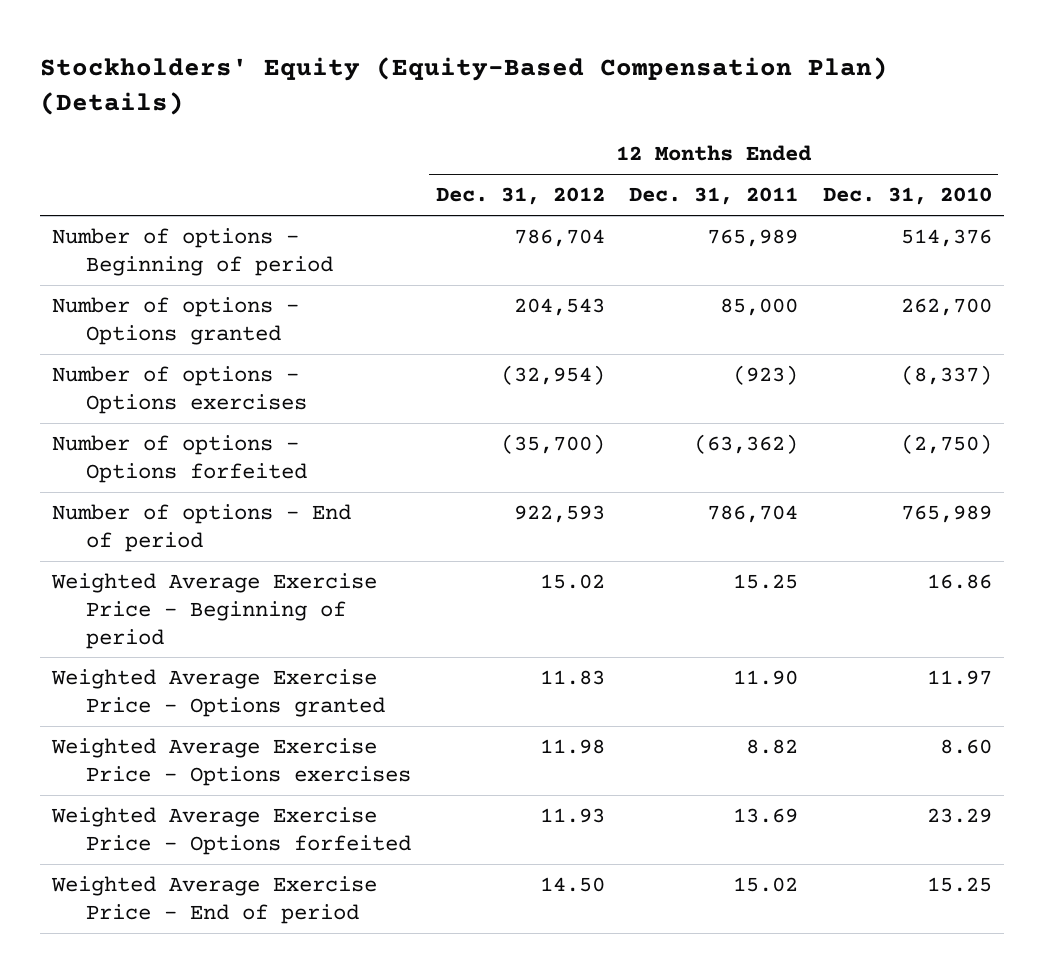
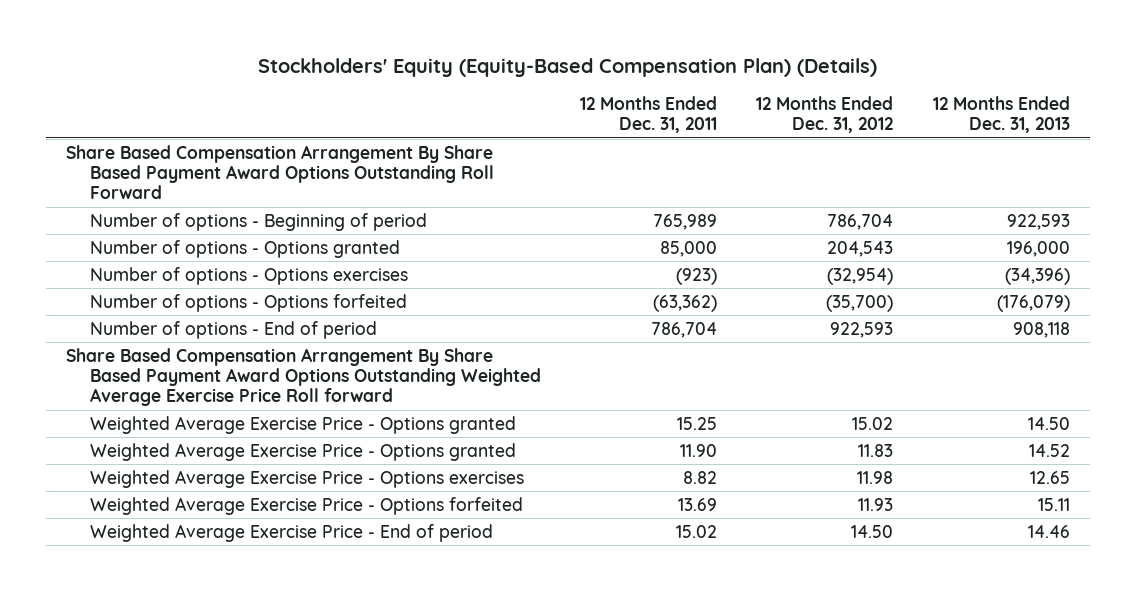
- | 12 Months Ended Dec. 31, 2012 | 12 Months Ended Dec. 31, 2011 | 12 Months Ended Dec. 31, 2010
+ | 12 Months Ended Dec. 31, 2011 | 12 Months Ended Dec. 31, 2012 | 12 Months Ended Dec. 31, 2013
+ Share Based Compensation Arrangement By Share Based Payment Award Options Outstanding Roll Forward
- Weighted Average Exercise Price - Beginning of period | 15.02 | 15.25 | 16.86
+ Share Based Compensation Arrangement By Share Based Payment Award Options Outstanding Weighted Average Exercise Price Roll forward
+ Weighted Average Exercise Price - Options granted | 15.25 | 15.02 | 14.50

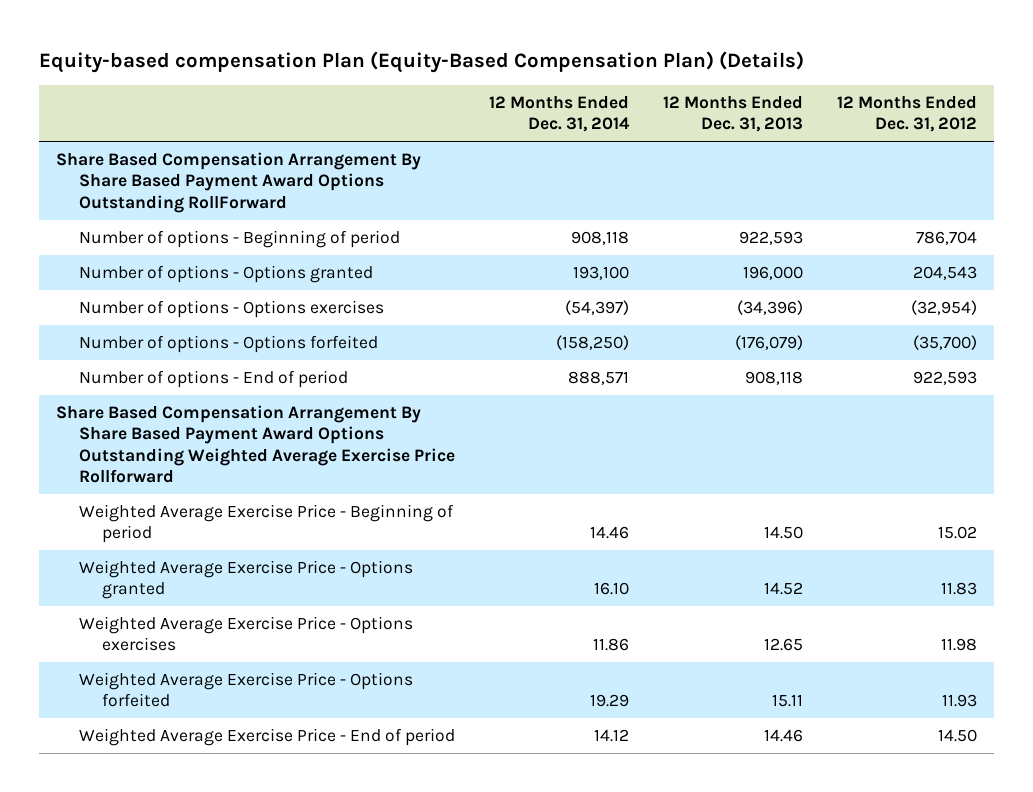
- Stockholders' Equity (Equity-Based Compensation Plan) (Details)
+ Equity-based compensation Plan (Equity-Based Compensation Plan) (Details)
- | 12 Months Ended Dec. 31, 2011 | 12 Months Ended Dec. 31, 2012 | 12 Months Ended Dec. 31, 2013
+ | 12 Months Ended Dec. 31, 2014 | 12 Months Ended Dec. 31, 2013 | 12 Months Ended Dec. 31, 2012
- Share Based Compensation Arrangement By Share Based Payment Award Options Outstanding Roll Forward
+ Share Based Compensation Arrangement By Share Based Payment Award Options Outstanding RollForward
- Share Based Compensation Arrangement By Share Based Payment Award Options Outstanding Weighted Average Exercise Price Roll forward
- Weighted Average Exercise Price - Options granted | 15.25 | 15.02 | 14.50
+ Share Based Compensation Arrangement By Share Based Payment Award Options Outstanding Weighted Average Exercise Price Rollforward
+ Weighted Average Exercise Price - Beginning of period | 14.46 | 14.50 | 15.02

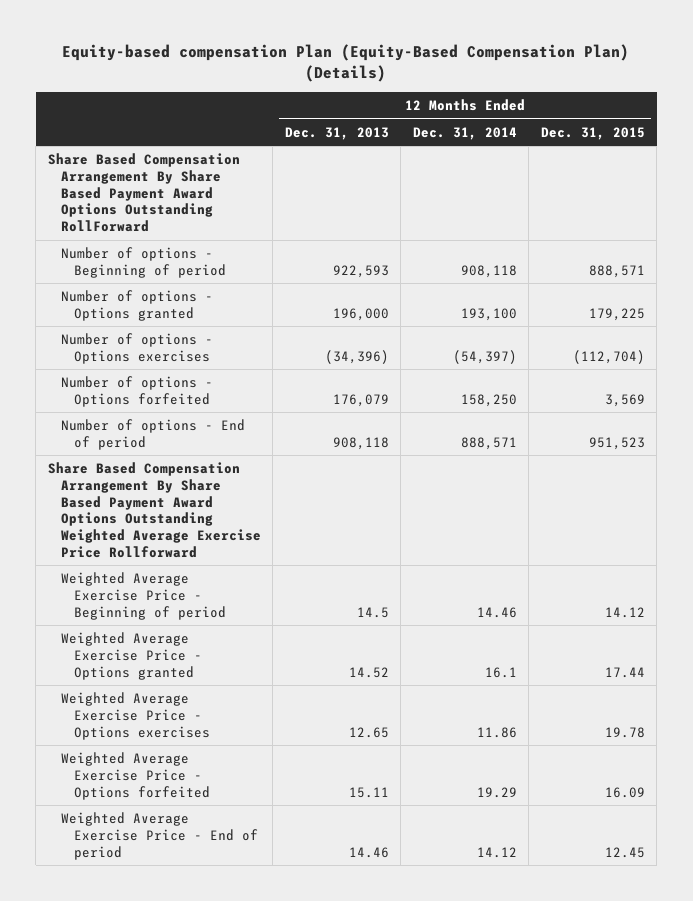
- | 12 Months Ended Dec. 31, 2014 | 12 Months Ended Dec. 31, 2013 | 12 Months Ended Dec. 31, 2012
+ | 12 Months Ended Dec. 31, 2013 | 12 Months Ended Dec. 31, 2014 | 12 Months Ended Dec. 31, 2015
- Number of options - Options forfeited | (158,250) | (176,079) | (35,700)
+ Number of options - Options forfeited | 176,079 | 158,250 | 3,569
- Weighted Average Exercise Price - Beginning of period | 14.46 | 14.50 | 15.02
- Weighted Average Exercise Price - Options granted | 16.10 | 14.52 | 11.83
+ Weighted Average Exercise Price - Beginning of period | 14.5 | 14.46 | 14.12
+ Weighted Average Exercise Price - Options granted | 14.52 | 16.1 | 17.44

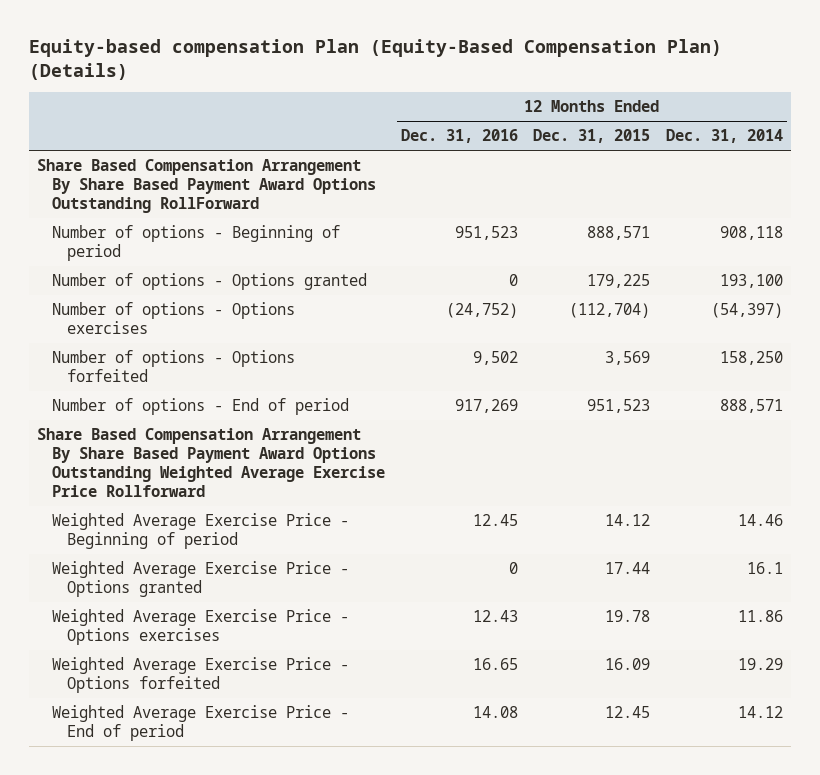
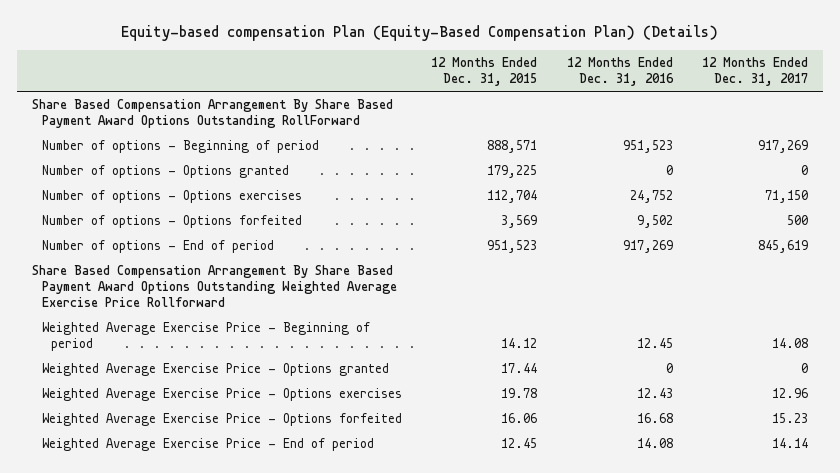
- | 12 Months Ended Dec. 31, 2016 | 12 Months Ended Dec. 31, 2015 | 12 Months Ended Dec. 31, 2014
+ | 12 Months Ended Dec. 31, 2015 | 12 Months Ended Dec. 31, 2016 | 12 Months Ended Dec. 31, 2017
- Number of options - Options exercises | (24,752) | (112,704) | (54,397)
+ Number of options - Options exercises | 112,704 | 24,752 | 71,150
- Weighted Average Exercise Price - Options forfeited | 16.65 | 16.09 | 19.29
+ Weighted Average Exercise Price - Options forfeited | 16.06 | 16.68 | 15.23

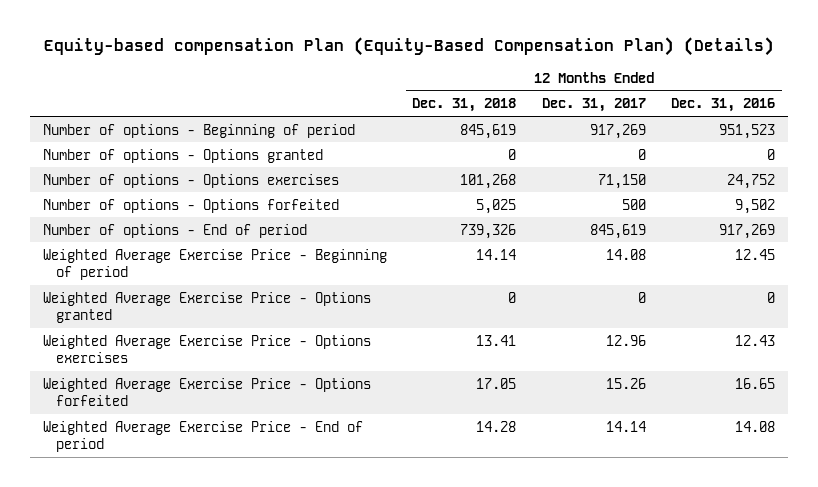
- | 12 Months Ended Dec. 31, 2015 | 12 Months Ended Dec. 31, 2016 | 12 Months Ended Dec. 31, 2017
+ | 12 Months Ended Dec. 31, 2018 | 12 Months Ended Dec. 31, 2017 | 12 Months Ended Dec. 31, 2016
- Share Based Compensation Arrangement By Share Based Payment Award Options Outstanding RollForward
- Share Based Compensation Arrangement By Share Based Payment Award Options Outstanding Weighted Average Exercise Price Rollforward
- Weighted Average Exercise Price - Options forfeited | 16.06 | 16.68 | 15.23
+ Weighted Average Exercise Price - Options forfeited | 17.05 | 15.26 | 16.65

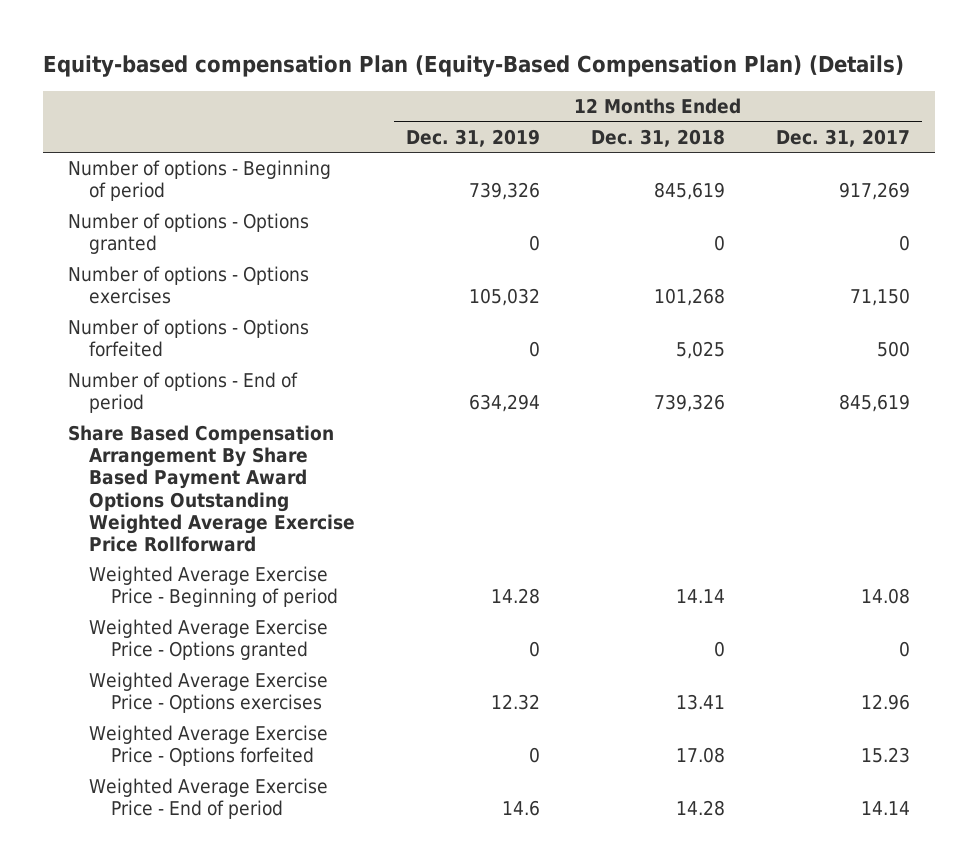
- | 12 Months Ended Dec. 31, 2018 | 12 Months Ended Dec. 31, 2017 | 12 Months Ended Dec. 31, 2016
+ | 12 Months Ended Dec. 31, 2019 | 12 Months Ended Dec. 31, 2018 | 12 Months Ended Dec. 31, 2017
+ Share Based Compensation Arrangement By Share Based Payment Award Options Outstanding Weighted Average Exercise Price Rollforward
- Weighted Average Exercise Price - Options forfeited | 17.05 | 15.26 | 16.65
+ Weighted Average Exercise Price - Options forfeited | 0 | 17.08 | 15.23

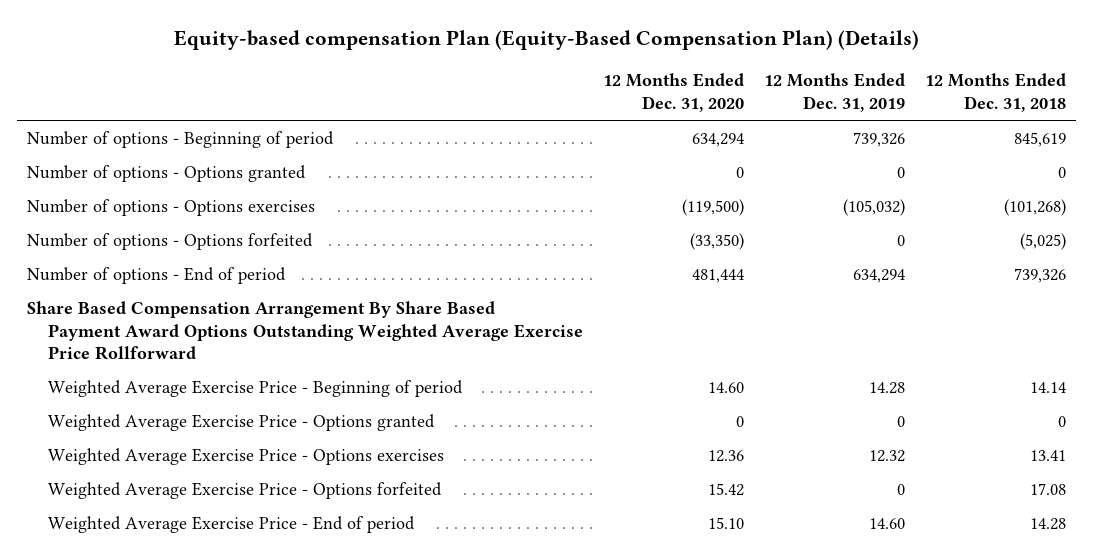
- | 12 Months Ended Dec. 31, 2019 | 12 Months Ended Dec. 31, 2018 | 12 Months Ended Dec. 31, 2017
+ | 12 Months Ended Dec. 31, 2020 | 12 Months Ended Dec. 31, 2019 | 12 Months Ended Dec. 31, 2018
- Number of options - Options exercises | 105,032 | 101,268 | 71,150
- Number of options - Options forfeited | 0 | 5,025 | 500
+ Number of options - Options exercises | (119,500) | (105,032) | (101,268)
+ Number of options - Options forfeited | (33,350) | 0 | (5,025)
- Weighted Average Exercise Price - End of period | 14.6 | 14.28 | 14.14
+ Weighted Average Exercise Price - End of period | 15.10 | 14.60 | 14.28

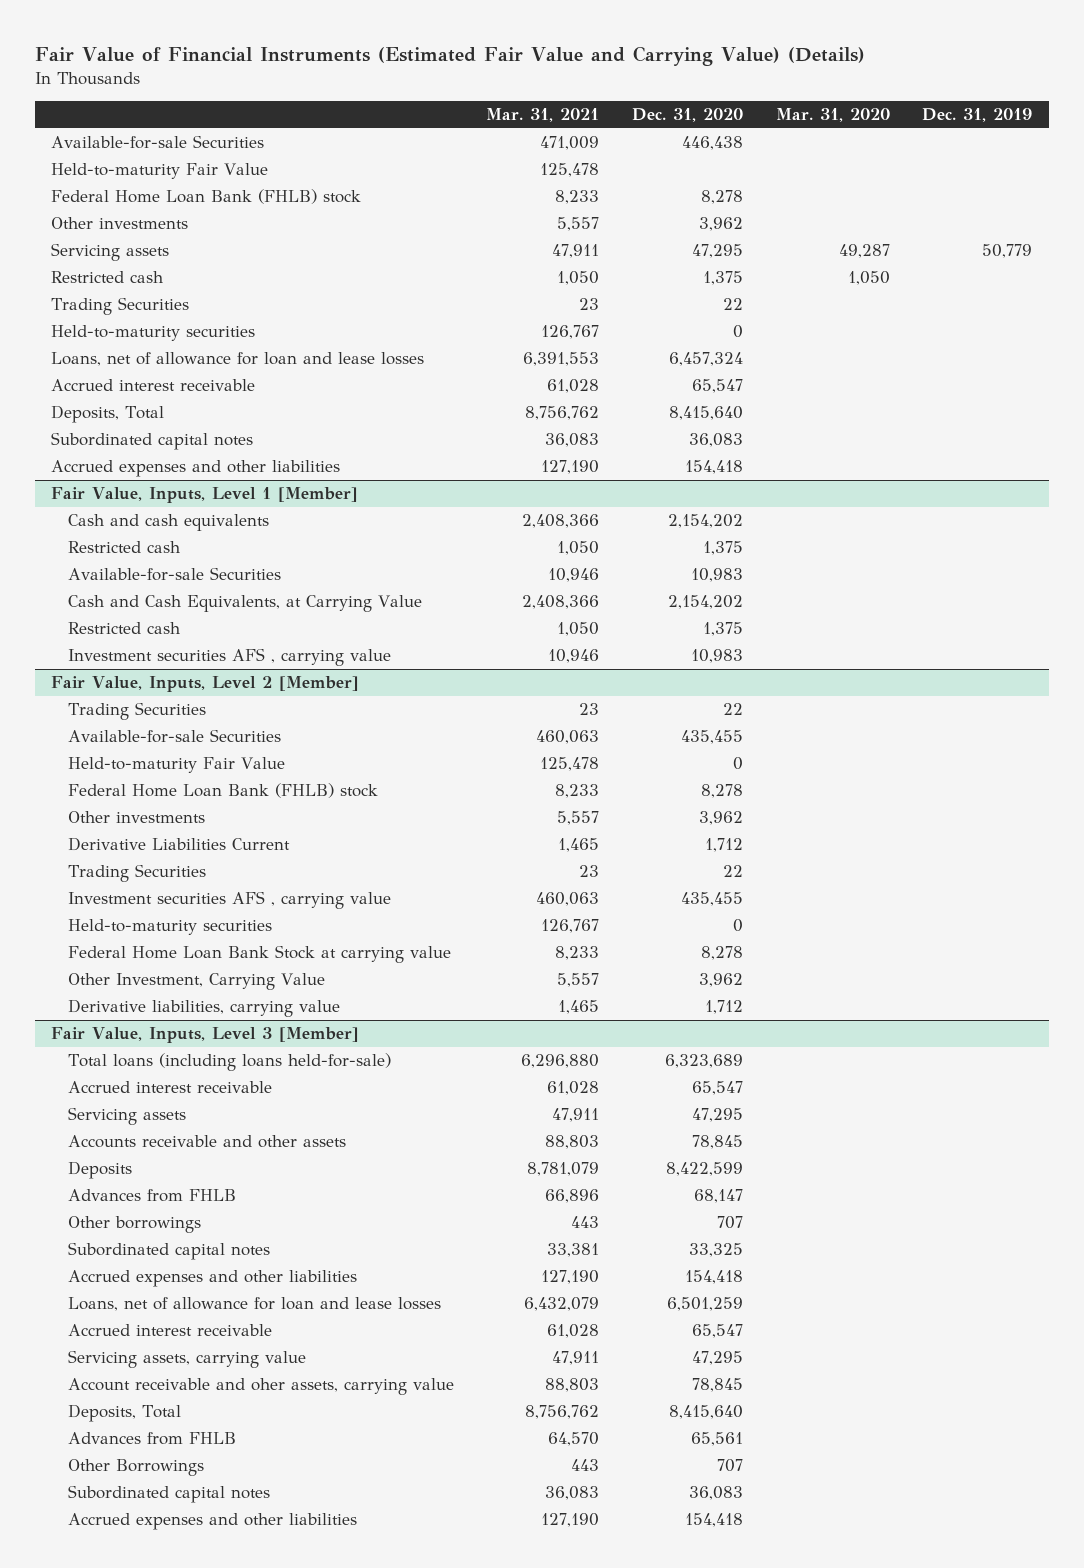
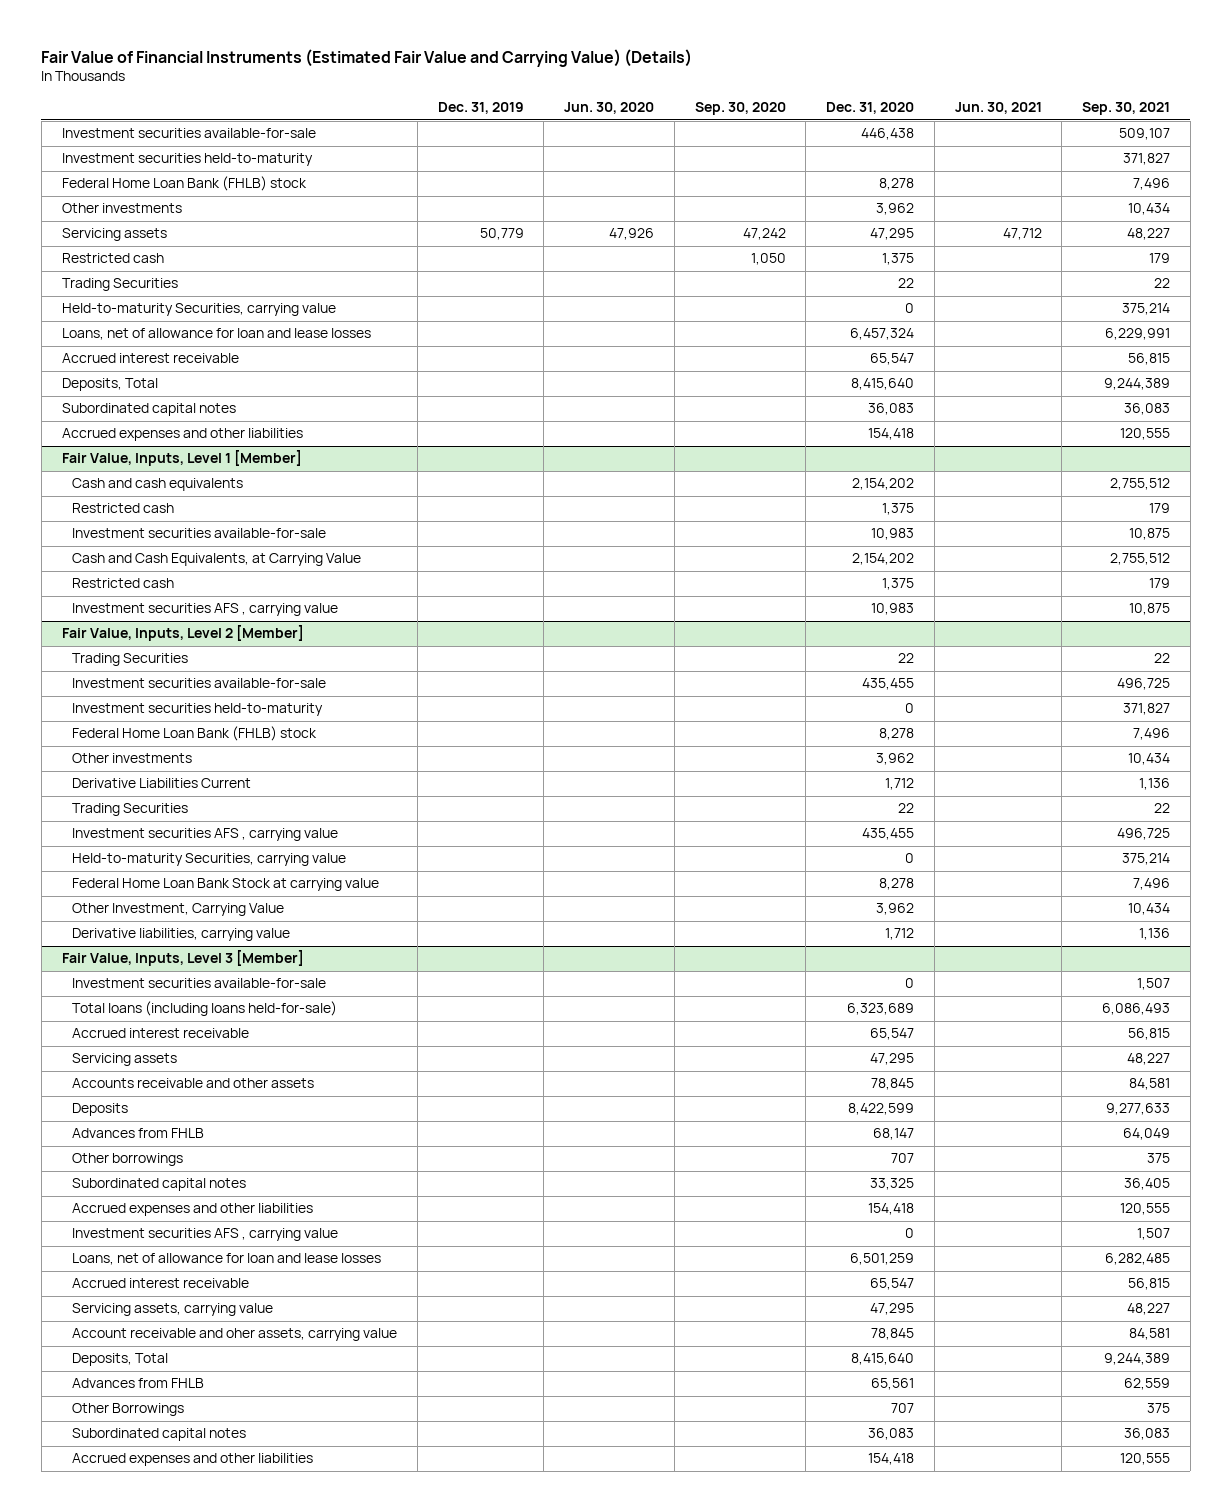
- | Mar. 31, 2021 | Dec. 31, 2020 | Mar. 31, 2020 | Dec. 31, 2019
+ | Dec. 31, 2019 | Jun. 30, 2020 | Sep. 30, 2020 | Dec. 31, 2020 | Jun. 30, 2021 | Sep. 30, 2021
- Available-for-sale Securities | 471,009 | 446,438 | |
- Held-to-maturity Fair Value | 125,478 | | |
+ Investment securities available-for-sale | | | | 446,438 | | 509,107
+ Investment securities held-to-maturity | | | | | | 371,827
- Held-to-maturity securities | 126,767 | 0 | |
+ Held-to-maturity Securities, carrying value | | | | 0 | | 375,214
@ Fair Value, Inputs, Level 1 [Member]
- Available-for-sale Securities | 10,946 | 10,983 | |
+ Investment securities available-for-sale | | | | 10,983 | | 10,875
@ Fair Value, Inputs, Level 2 [Member]
- Available-for-sale Securities | 460,063 | 435,455 | |
- Held-to-maturity Fair Value | 125,478 | 0 | |
+ Investment securities available-for-sale | | | | 435,455 | | 496,725
+ Investment securities held-to-maturity | | | | 0 | | 371,827
- Held-to-maturity securities | 126,767 | 0 | |
+ Held-to-maturity Securities, carrying value | | | | 0 | | 375,214
@ Fair Value, Inputs, Level 3 [Member]
+ Investment securities available-for-sale | | | | 0 | | 1,507
+ Investment securities AFS , carrying value | | | | 0 | | 1,507

